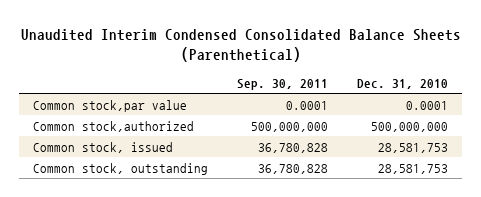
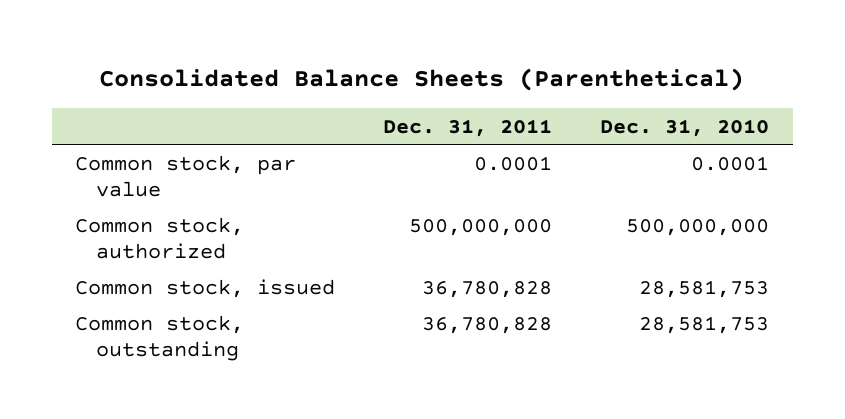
- Unaudited Interim Condensed Consolidated Balance Sheets (Parenthetical)
+ Consolidated Balance Sheets (Parenthetical)
- | Sep. 30, 2011 | Dec. 31, 2010
+ | Dec. 31, 2011 | Dec. 31, 2010
- Common stock,par value | 0.0001 | 0.0001
- Common stock,authorized | 500,000,000 | 500,000,000
+ Common stock, par value | 0.0001 | 0.0001
+ Common stock, authorized | 500,000,000 | 500,000,000

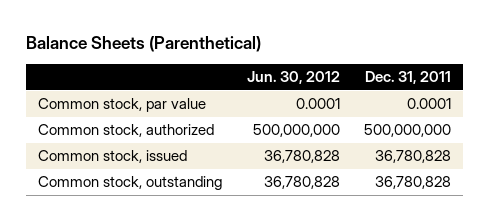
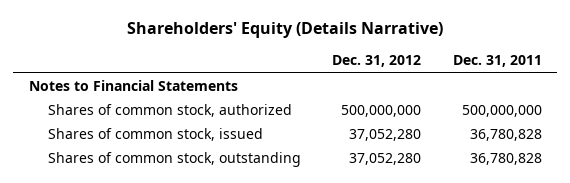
- Balance Sheets (Parenthetical)
+ Shareholders' Equity (Details Narrative)
- | Jun. 30, 2012 | Dec. 31, 2011
+ | Dec. 31, 2012 | Dec. 31, 2011
- Common stock, par value | 0.0001 | 0.0001
- Common stock, authorized | 500,000,000 | 500,000,000
- Common stock, issued | 36,780,828 | 36,780,828
- Common stock, outstanding | 36,780,828 | 36,780,828
+ Notes to Financial Statements
+ Shares of common stock, authorized | 500,000,000 | 500,000,000
+ Shares of common stock, issued | 37,052,280 | 36,780,828
+ Shares of common stock, outstanding | 37,052,280 | 36,780,828

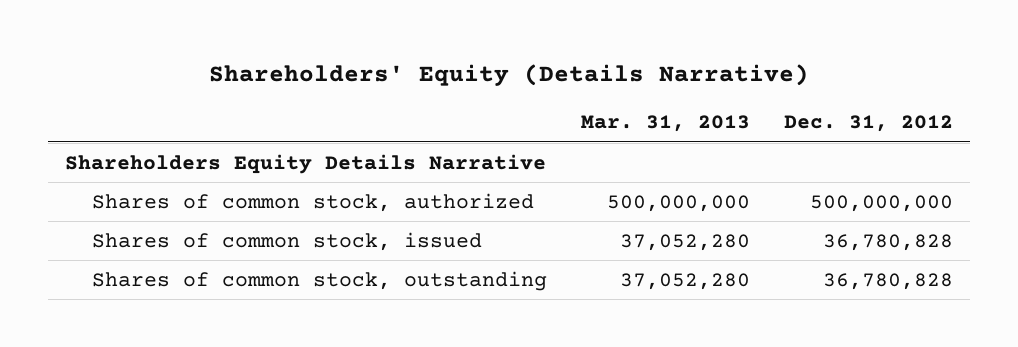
- | Dec. 31, 2012 | Dec. 31, 2011
+ | Mar. 31, 2013 | Dec. 31, 2012
- Notes to Financial Statements
+ Shareholders Equity Details Narrative
- Shares of common stock, issued | 37,052,280 | 36,780,828
- Shares of common stock, outstanding | 37,052,280 | 36,780,828
+ Shares of common stock, issued | 37,052,280 | 36,780,828
+ Shares of common stock, outstanding | 37,052,280 | 36,780,828

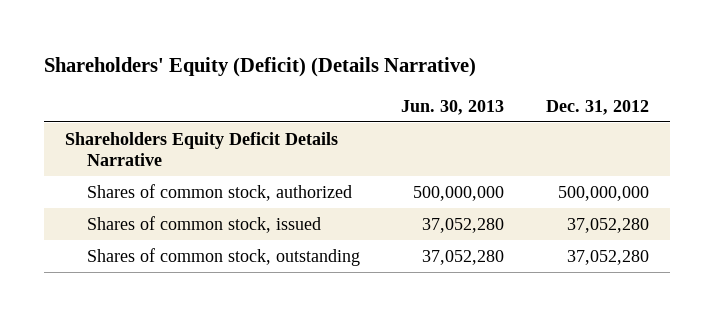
- Shareholders' Equity (Details Narrative)
+ Shareholders' Equity (Deficit) (Details Narrative)
- | Mar. 31, 2013 | Dec. 31, 2012
+ | Jun. 30, 2013 | Dec. 31, 2012
- Shareholders Equity Details Narrative
+ Shareholders Equity Deficit Details Narrative
- Shares of common stock, issued | 37,052,280 | 36,780,828
- Shares of common stock, outstanding | 37,052,280 | 36,780,828
+ Shares of common stock, issued | 37,052,280 | 37,052,280
+ Shares of common stock, outstanding | 37,052,280 | 37,052,280

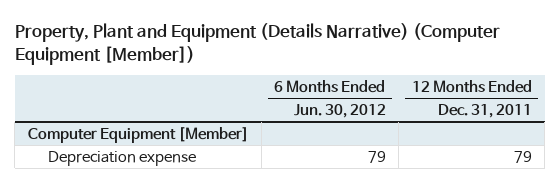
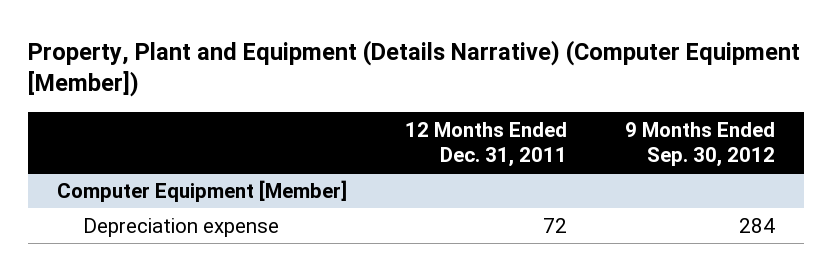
- | 6 Months Ended Jun. 30, 2012 | 12 Months Ended Dec. 31, 2011
+ | 12 Months Ended Dec. 31, 2011 | 9 Months Ended Sep. 30, 2012
@ Computer Equipment [Member]
- Depreciation expense | 79 | 79
+ Depreciation expense | 72 | 284

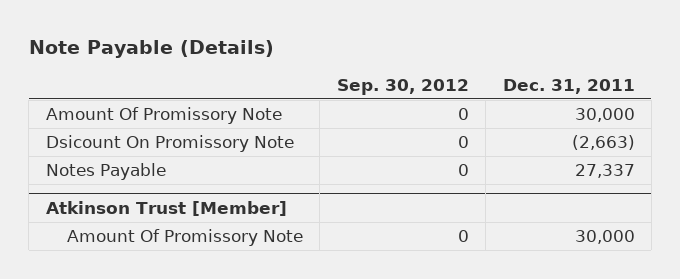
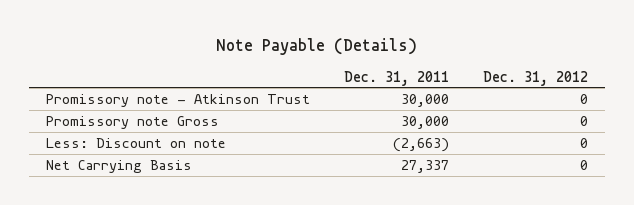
- | Sep. 30, 2012 | Dec. 31, 2011
+ | Dec. 31, 2011 | Dec. 31, 2012
- Amount Of Promissory Note | 0 | 30,000
- Dsicount On Promissory Note | 0 | (2,663)
- Notes Payable | 0 | 27,337
- Atkinson Trust [Member]
- Amount Of Promissory Note | 0 | 30,000
+ Promissory note - Atkinson Trust | 30,000 | 0
+ Promissory note Gross | 30,000 | 0
+ Less: Discount on note | (2,663) | 0
+ Net Carrying Basis | 27,337 | 0

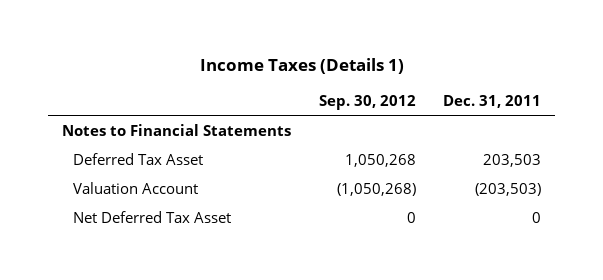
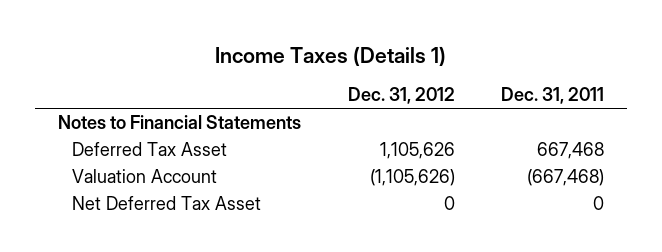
- | Sep. 30, 2012 | Dec. 31, 2011
+ | Dec. 31, 2012 | Dec. 31, 2011
- Deferred Tax Asset | 1,050,268 | 203,503
- Valuation Account | (1,050,268) | (203,503)
+ Deferred Tax Asset | 1,105,626 | 667,468
+ Valuation Account | (1,105,626) | (667,468)

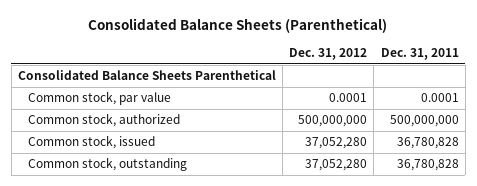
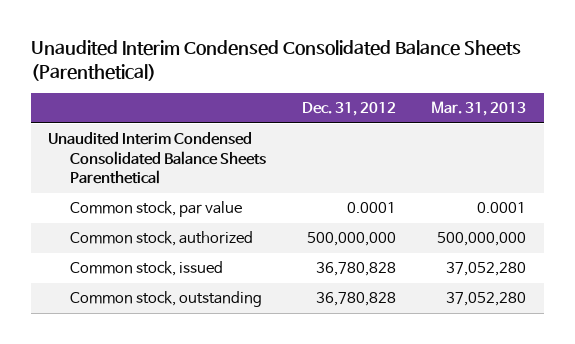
- Consolidated Balance Sheets (Parenthetical)
+ Unaudited Interim Condensed Consolidated Balance Sheets (Parenthetical)
- | Dec. 31, 2012 | Dec. 31, 2011
+ | Dec. 31, 2012 | Mar. 31, 2013
- Consolidated Balance Sheets Parenthetical
+ Unaudited Interim Condensed Consolidated Balance Sheets Parenthetical
- Common stock, issued | 37,052,280 | 36,780,828
- Common stock, outstanding | 37,052,280 | 36,780,828
+ Common stock, issued | 36,780,828 | 37,052,280
+ Common stock, outstanding | 36,780,828 | 37,052,280

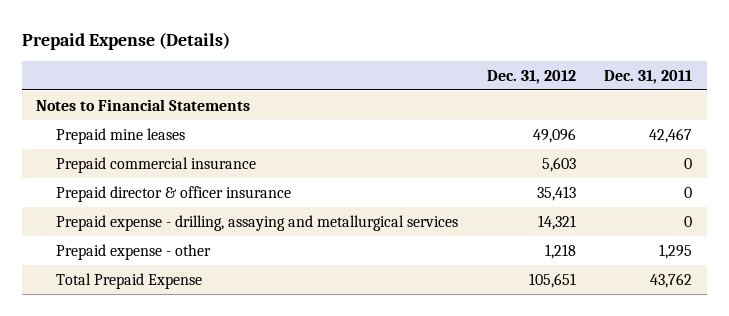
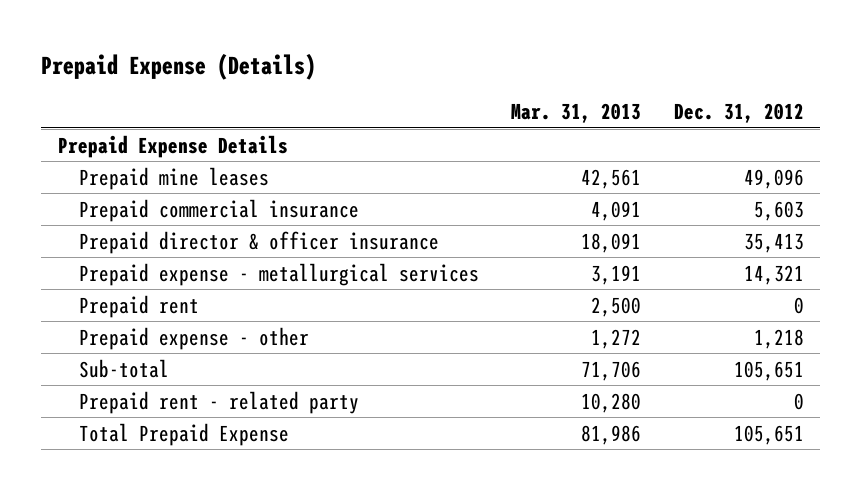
- | Dec. 31, 2012 | Dec. 31, 2011
+ | Mar. 31, 2013 | Dec. 31, 2012
- Notes to Financial Statements
+ Prepaid Expense Details
- Prepaid expense - drilling, assaying and metallurgical services | 14,321 | 0
+ Prepaid expense - metallurgical services | 3,191 | 14,321
+ Prepaid rent | 2,500 | 0
+ Sub-total | 71,706 | 105,651
+ Prepaid rent - related party | 10,280 | 0

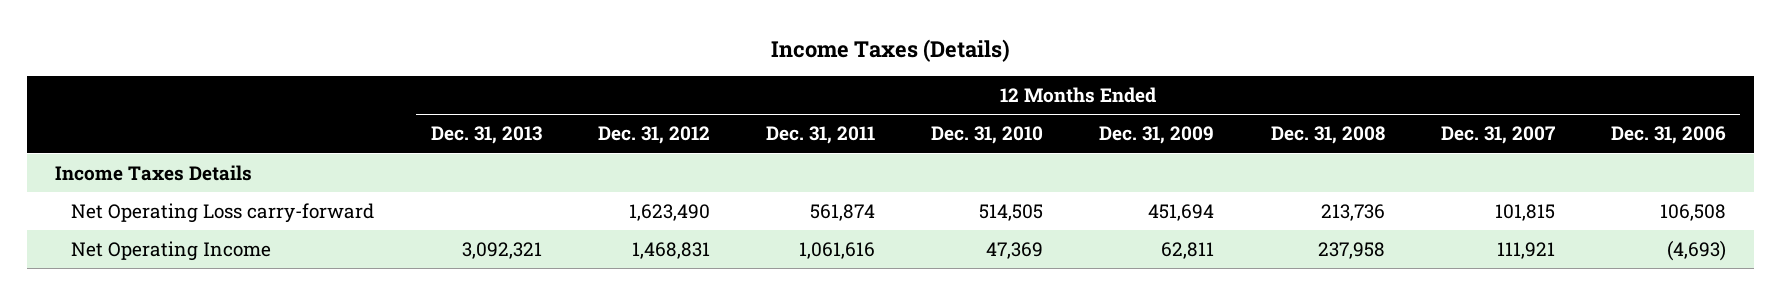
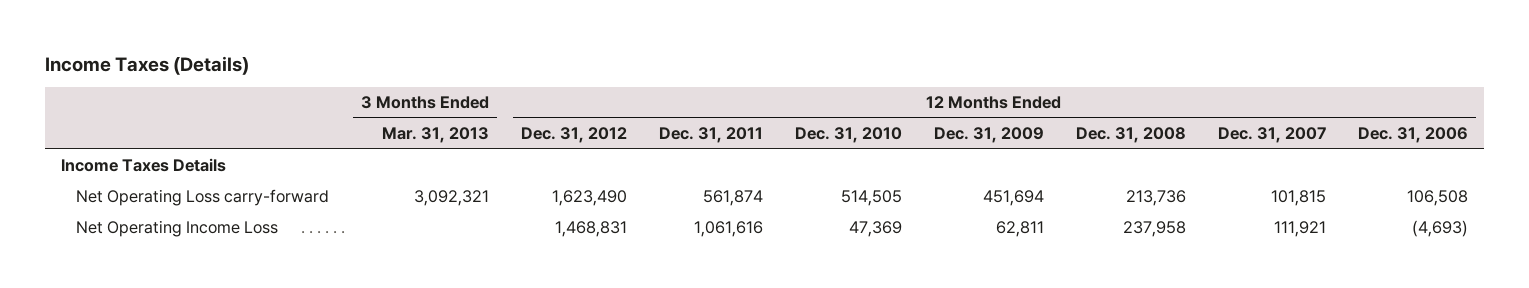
- | 12 Months Ended Dec. 31, 2013 | 12 Months Ended Dec. 31, 2012 | 12 Months Ended Dec. 31, 2011 | 12 Months Ended Dec. 31, 2010 | 12 Months Ended Dec. 31, 2009 | 12 Months Ended Dec. 31, 2008 | 12 Months Ended Dec. 31, 2007 | 12 Months Ended Dec. 31, 2006
+ | 3 Months Ended Mar. 31, 2013 | 12 Months Ended Dec. 31, 2012 | 12 Months Ended Dec. 31, 2011 | 12 Months Ended Dec. 31, 2010 | 12 Months Ended Dec. 31, 2009 | 12 Months Ended Dec. 31, 2008 | 12 Months Ended Dec. 31, 2007 | 12 Months Ended Dec. 31, 2006
- Net Operating Income | 3,092,321 | 1,468,831 | 1,061,616 | 47,369 | 62,811 | 237,958 | 111,921 | (4,693)
+ Net Operating Income Loss | | 1,468,831 | 1,061,616 | 47,369 | 62,811 | 237,958 | 111,921 | (4,693)

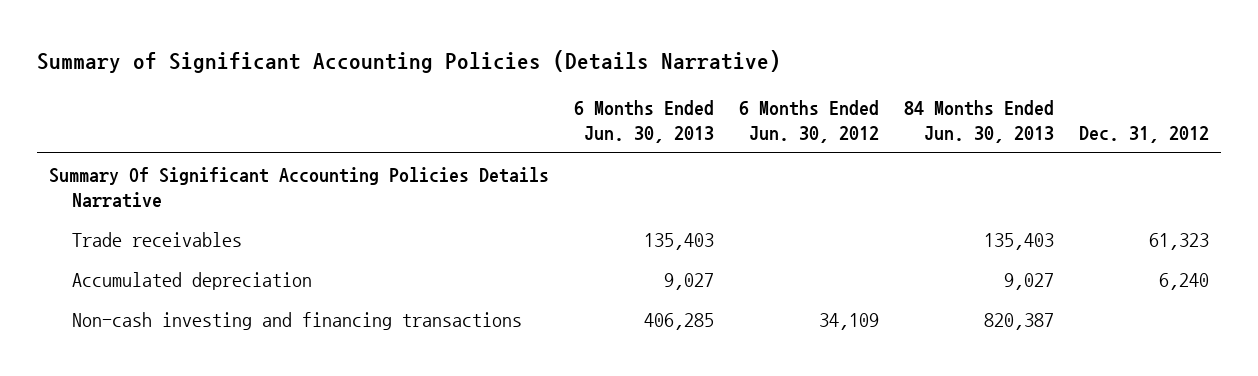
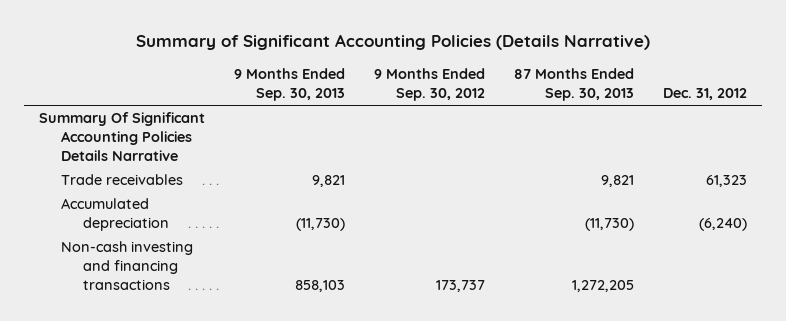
- | 6 Months Ended Jun. 30, 2013 | 6 Months Ended Jun. 30, 2012 | 84 Months Ended Jun. 30, 2013 | Dec. 31, 2012
+ | 9 Months Ended Sep. 30, 2013 | 9 Months Ended Sep. 30, 2012 | 87 Months Ended Sep. 30, 2013 | Dec. 31, 2012
- Accumulated depreciation | 9,027 | | 9,027 | 6,240
+ Accumulated depreciation | (11,730) | | (11,730) | (6,240)

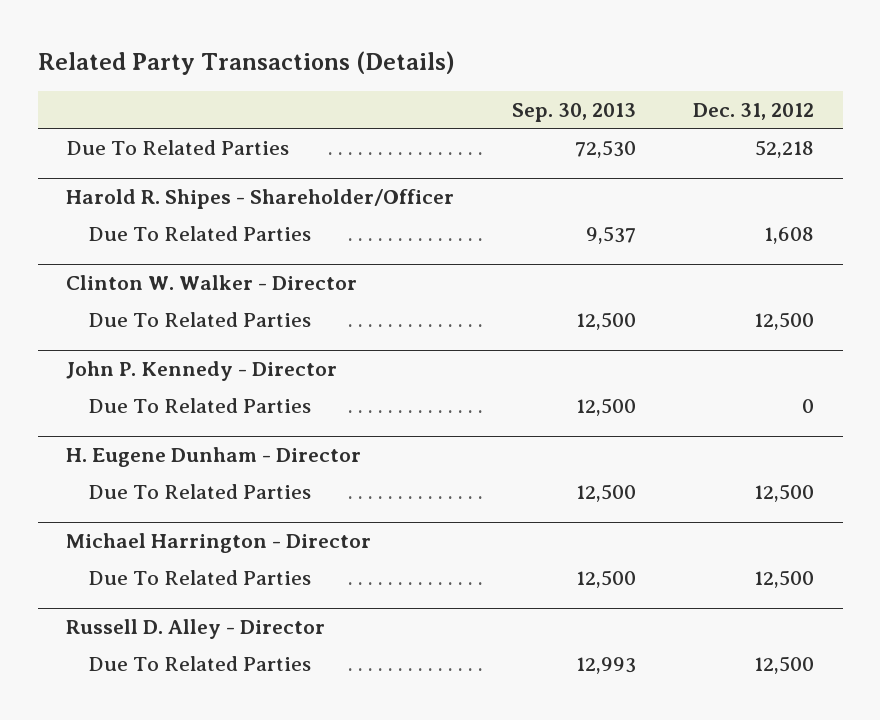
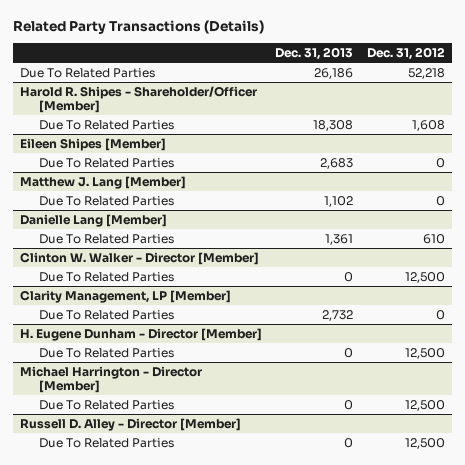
- | Sep. 30, 2013 | Dec. 31, 2012
+ | Dec. 31, 2013 | Dec. 31, 2012
- Harold R. Shipes - Shareholder/Officer
+ Harold R. Shipes - Shareholder/Officer [Member]
- Clinton W. Walker - Director
+ Eileen Shipes [Member]
+ Due To Related Parties | 2,683 | 0
+ Matthew J. Lang [Member]
+ Due To Related Parties | 1,102 | 0
+ Danielle Lang [Member]
+ Due To Related Parties | 1,361 | 610
+ Clinton W. Walker - Director [Member]
- John P. Kennedy - Director
+ Clarity Management, LP [Member]
- H. Eugene Dunham - Director
+ H. Eugene Dunham - Director [Member]
- Michael Harrington - Director
+ Michael Harrington - Director [Member]
- Russell D. Alley - Director
+ Russell D. Alley - Director [Member]

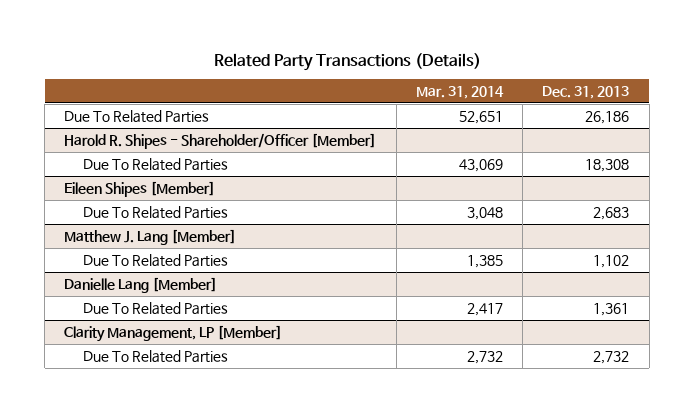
- | Dec. 31, 2013 | Dec. 31, 2012
+ | Mar. 31, 2014 | Dec. 31, 2013
- Clinton W. Walker - Director [Member]
- Due To Related Parties | 0 | 12,500
- H. Eugene Dunham - Director [Member]
- Due To Related Parties | 0 | 12,500
- Michael Harrington - Director [Member]
- Due To Related Parties | 0 | 12,500
- Russell D. Alley - Director [Member]
- Due To Related Parties | 0 | 12,500

